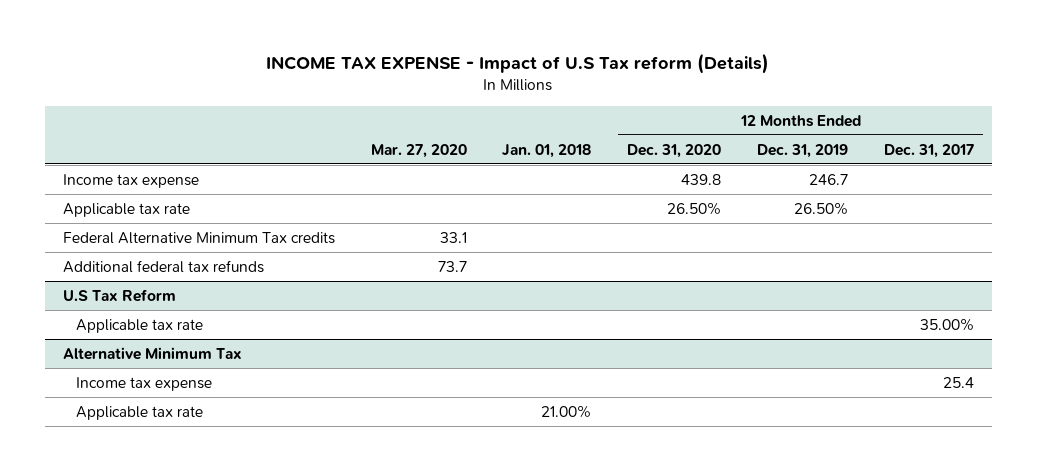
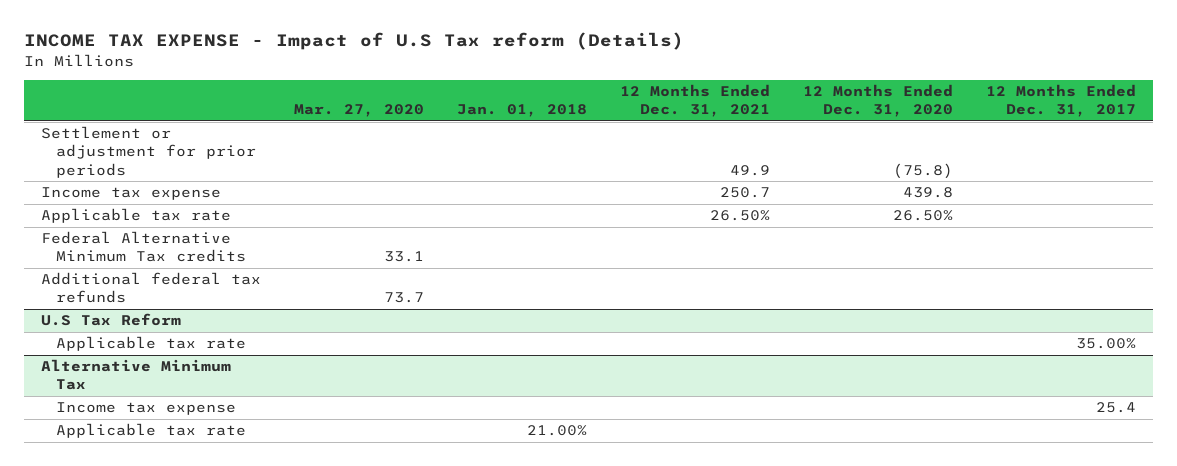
- | Mar. 27, 2020 | Jan. 01, 2018 | 12 Months Ended Dec. 31, 2020 | 12 Months Ended Dec. 31, 2019 | 12 Months Ended Dec. 31, 2017
+ | Mar. 27, 2020 | Jan. 01, 2018 | 12 Months Ended Dec. 31, 2021 | 12 Months Ended Dec. 31, 2020 | 12 Months Ended Dec. 31, 2017
+ Settlement or adjustment for prior periods | | | 49.9 | (75.8) |

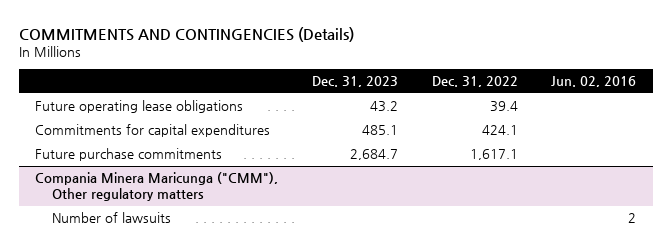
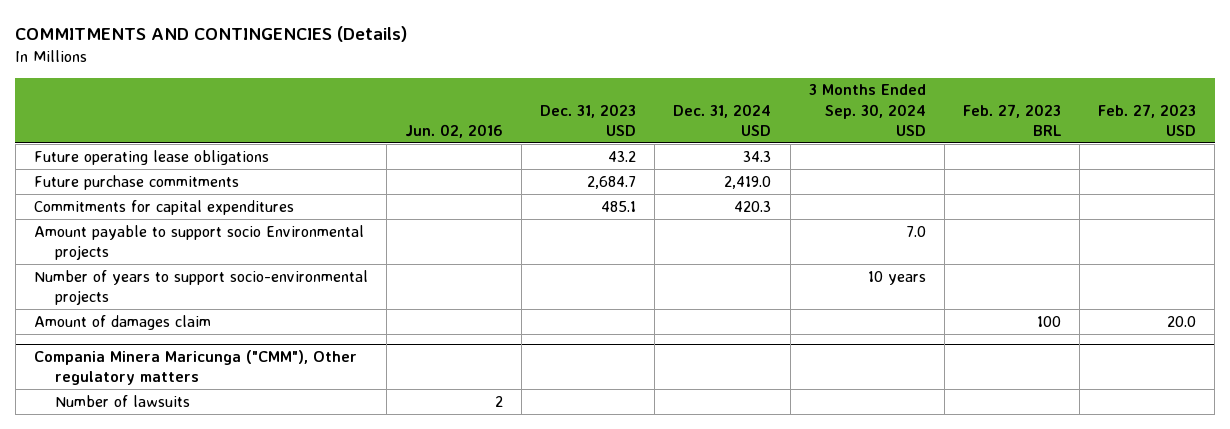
- | Dec. 31, 2023 | Dec. 31, 2022 | Jun. 02, 2016
+ | Jun. 02, 2016 | Dec. 31, 2023 USD | Dec. 31, 2024 USD | 3 Months Ended Sep. 30, 2024 USD | Feb. 27, 2023 BRL | Feb. 27, 2023 USD
moved down: Commitments for capital expenditures | | 485.1 | 420.3 | | |
+ Amount payable to support socio Environmental projects | | | | 7.0 | |
+ Number of years to support socio-environmental projects | | | | 10 years | |
+ Amount of damages claim | | | | | 100 | 20.0

